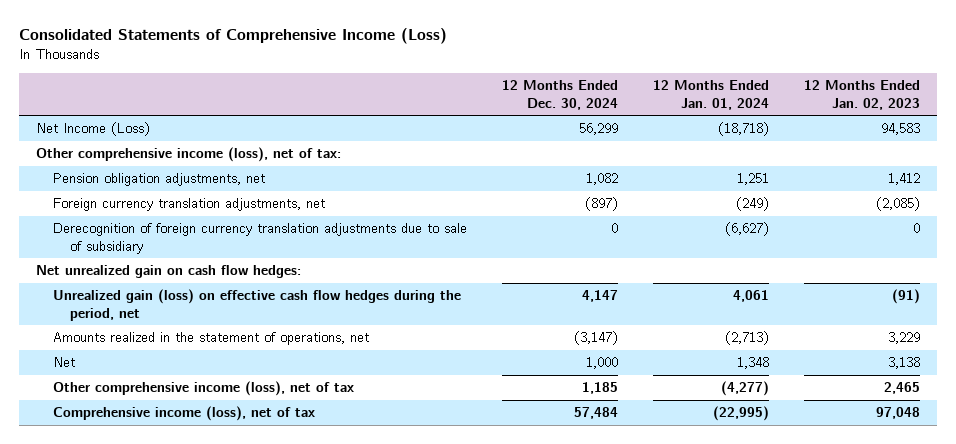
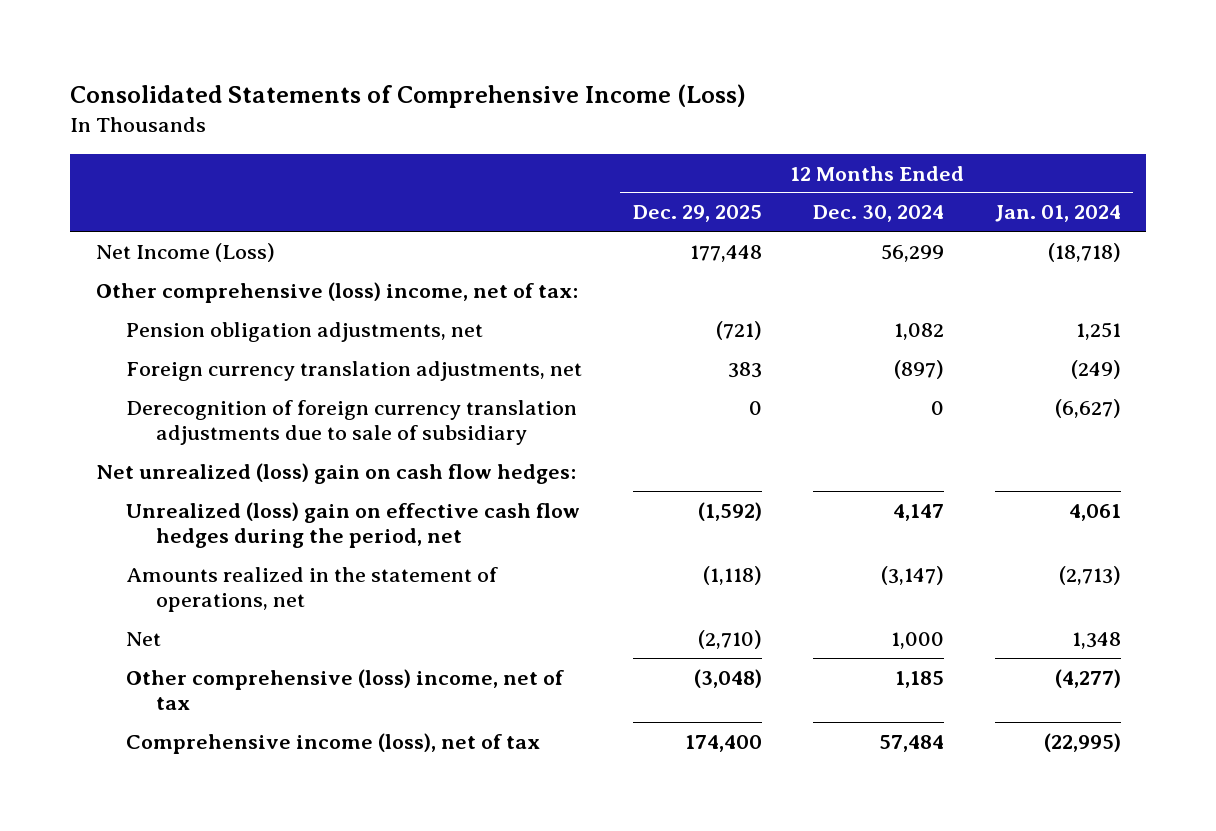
- | 12 Months Ended Dec. 30, 2024 | 12 Months Ended Jan. 01, 2024 | 12 Months Ended Jan. 02, 2023
+ | 12 Months Ended Dec. 29, 2025 | 12 Months Ended Dec. 30, 2024 | 12 Months Ended Jan. 01, 2024
- Other comprehensive income (loss), net of tax:
+ Other comprehensive (loss) income, net of tax:
- Net unrealized gain on cash flow hedges:
- Unrealized gain (loss) on effective cash flow hedges during the period, net | 4,147 | 4,061 | (91)
+ Net unrealized (loss) gain on cash flow hedges:
+ Unrealized (loss) gain on effective cash flow hedges during the period, net | (1,592) | 4,147 | 4,061
- Other comprehensive income (loss), net of tax | 1,185 | (4,277) | 2,465
+ Other comprehensive (loss) income, net of tax | (3,048) | 1,185 | (4,277)

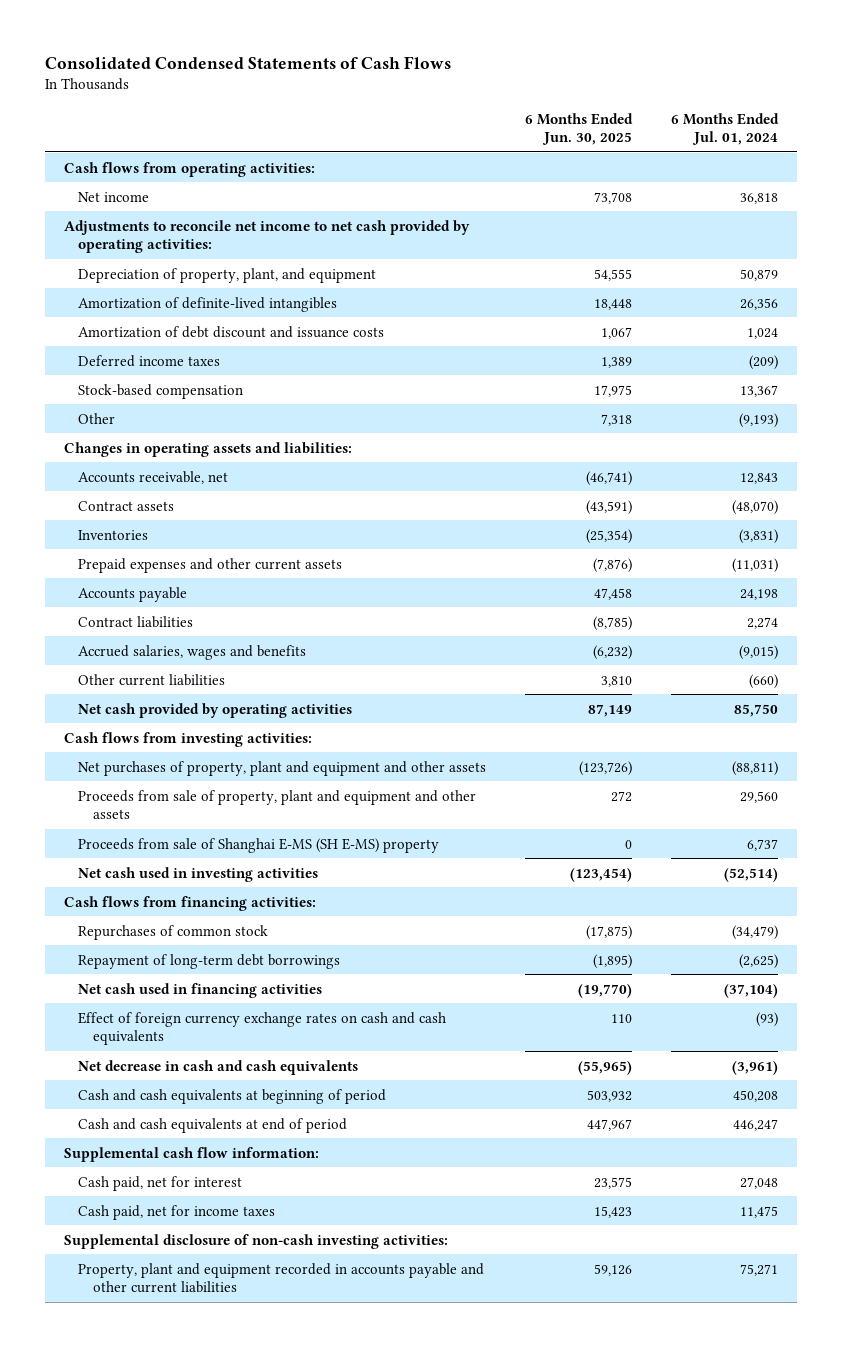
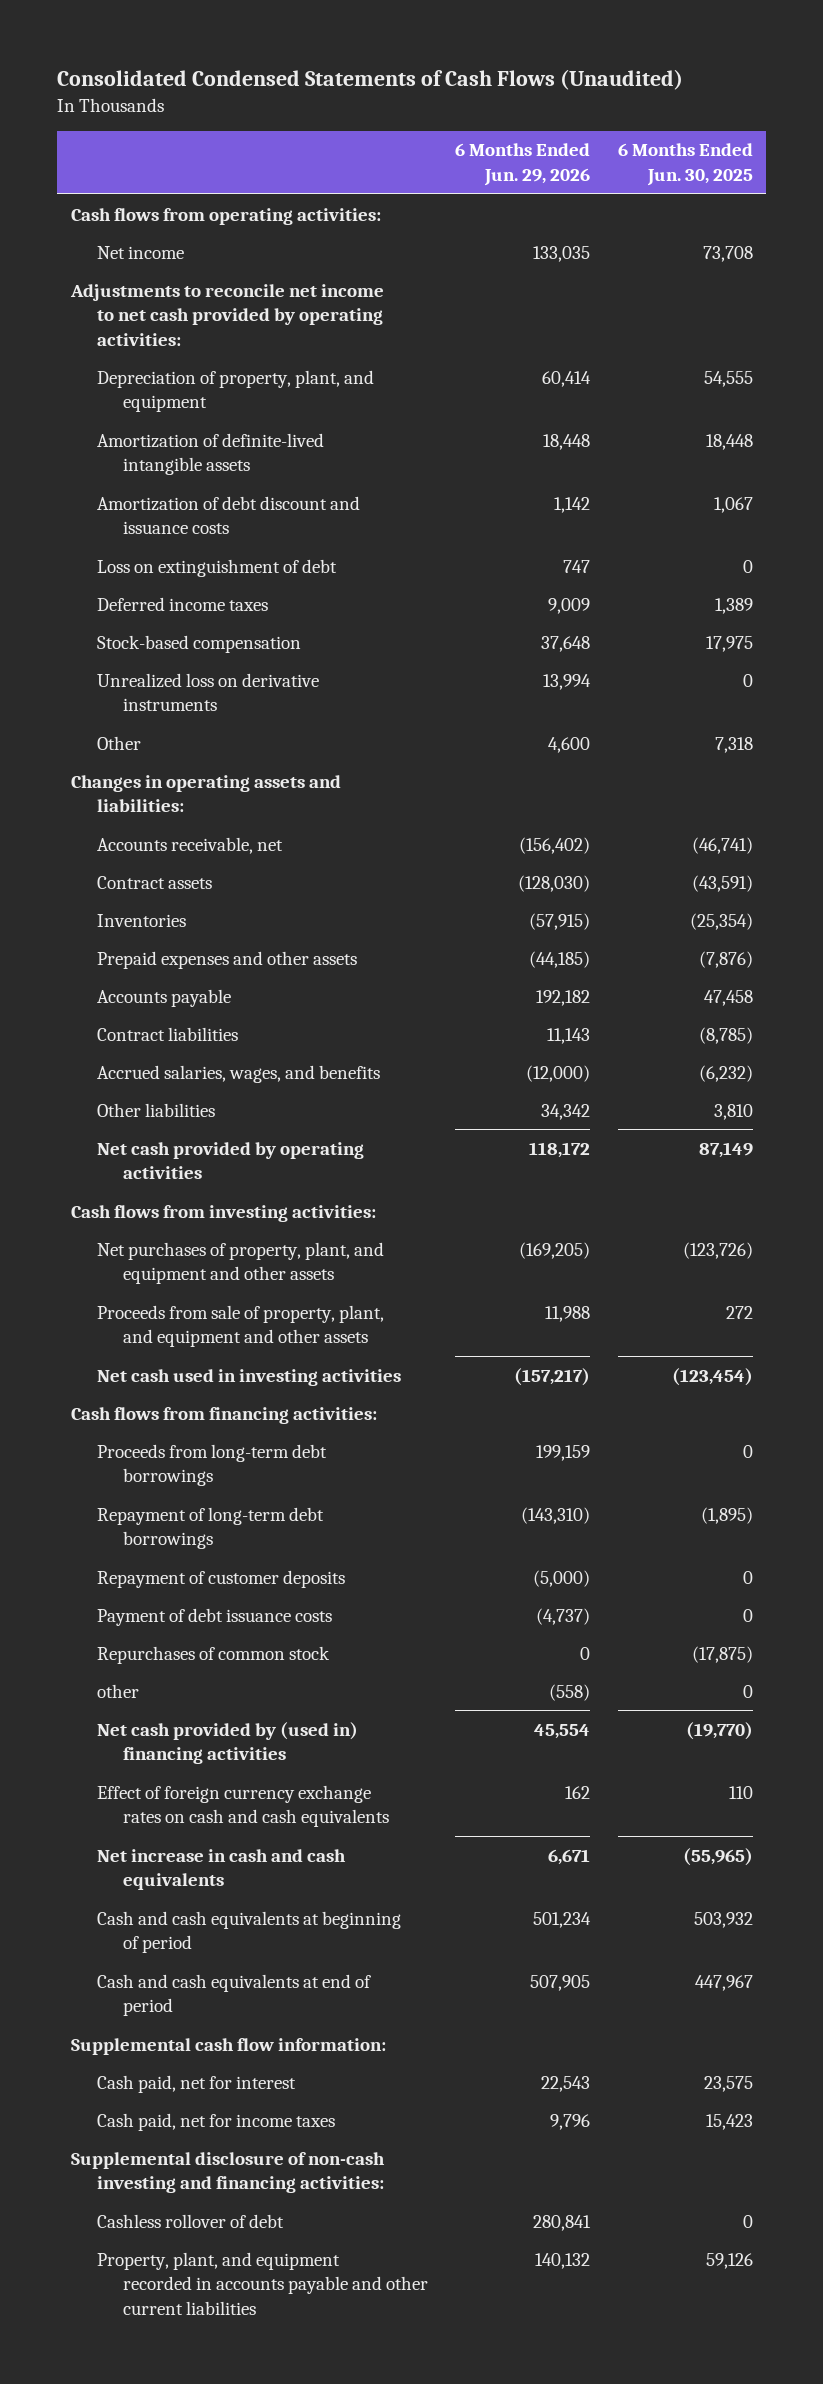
- Consolidated Condensed Statements of Cash Flows
+ Consolidated Condensed Statements of Cash Flows (Unaudited)
- | 6 Months Ended Jun. 30, 2025 | 6 Months Ended Jul. 01, 2024
+ | 6 Months Ended Jun. 29, 2026 | 6 Months Ended Jun. 30, 2025
- Amortization of definite-lived intangibles | 18,448 | 26,356
+ Amortization of definite-lived intangible assets | 18,448 | 18,448
+ Loss on extinguishment of debt | 747 | 0
+ Unrealized loss on derivative instruments | 13,994 | 0
- Prepaid expenses and other current assets | (7,876) | (11,031)
+ Prepaid expenses and other assets | (44,185) | (7,876)
- Accrued salaries, wages and benefits | (6,232) | (9,015)
- Other current liabilities | 3,810 | (660)
+ Accrued salaries, wages, and benefits | (12,000) | (6,232)
+ Other liabilities | 34,342 | 3,810
- Net purchases of property, plant and equipment and other assets | (123,726) | (88,811)
- Proceeds from sale of property, plant and equipment and other assets | 272 | 29,560
- Proceeds from sale of Shanghai E-MS (SH E-MS) property | 0 | 6,737
+ Net purchases of property, plant, and equipment and other assets | (169,205) | (123,726)
+ Proceeds from sale of property, plant, and equipment and other assets | 11,988 | 272
+ Proceeds from long-term debt borrowings | 199,159 | 0
- Net cash used in financing activities | (19,770) | (37,104)
+ Repayment of customer deposits | (5,000) | 0
+ Payment of debt issuance costs | (4,737) | 0
moved down: Repurchases of common stock | 0 | (17,875)
+ other | (558) | 0
+ Net cash provided by (used in) financing activities | 45,554 | (19,770)
- Net decrease in cash and cash equivalents | (55,965) | (3,961)
+ Net increase in cash and cash equivalents | 6,671 | (55,965)
- Supplemental disclosure of non-cash investing activities:
- Property, plant and equipment recorded in accounts payable and other current liabilities | 59,126 | 75,271
+ Supplemental disclosure of non-cash investing and financing activities:
+ Cashless rollover of debt | 280,841 | 0
+ Property, plant, and equipment recorded in accounts payable and other current liabilities | 140,132 | 59,126

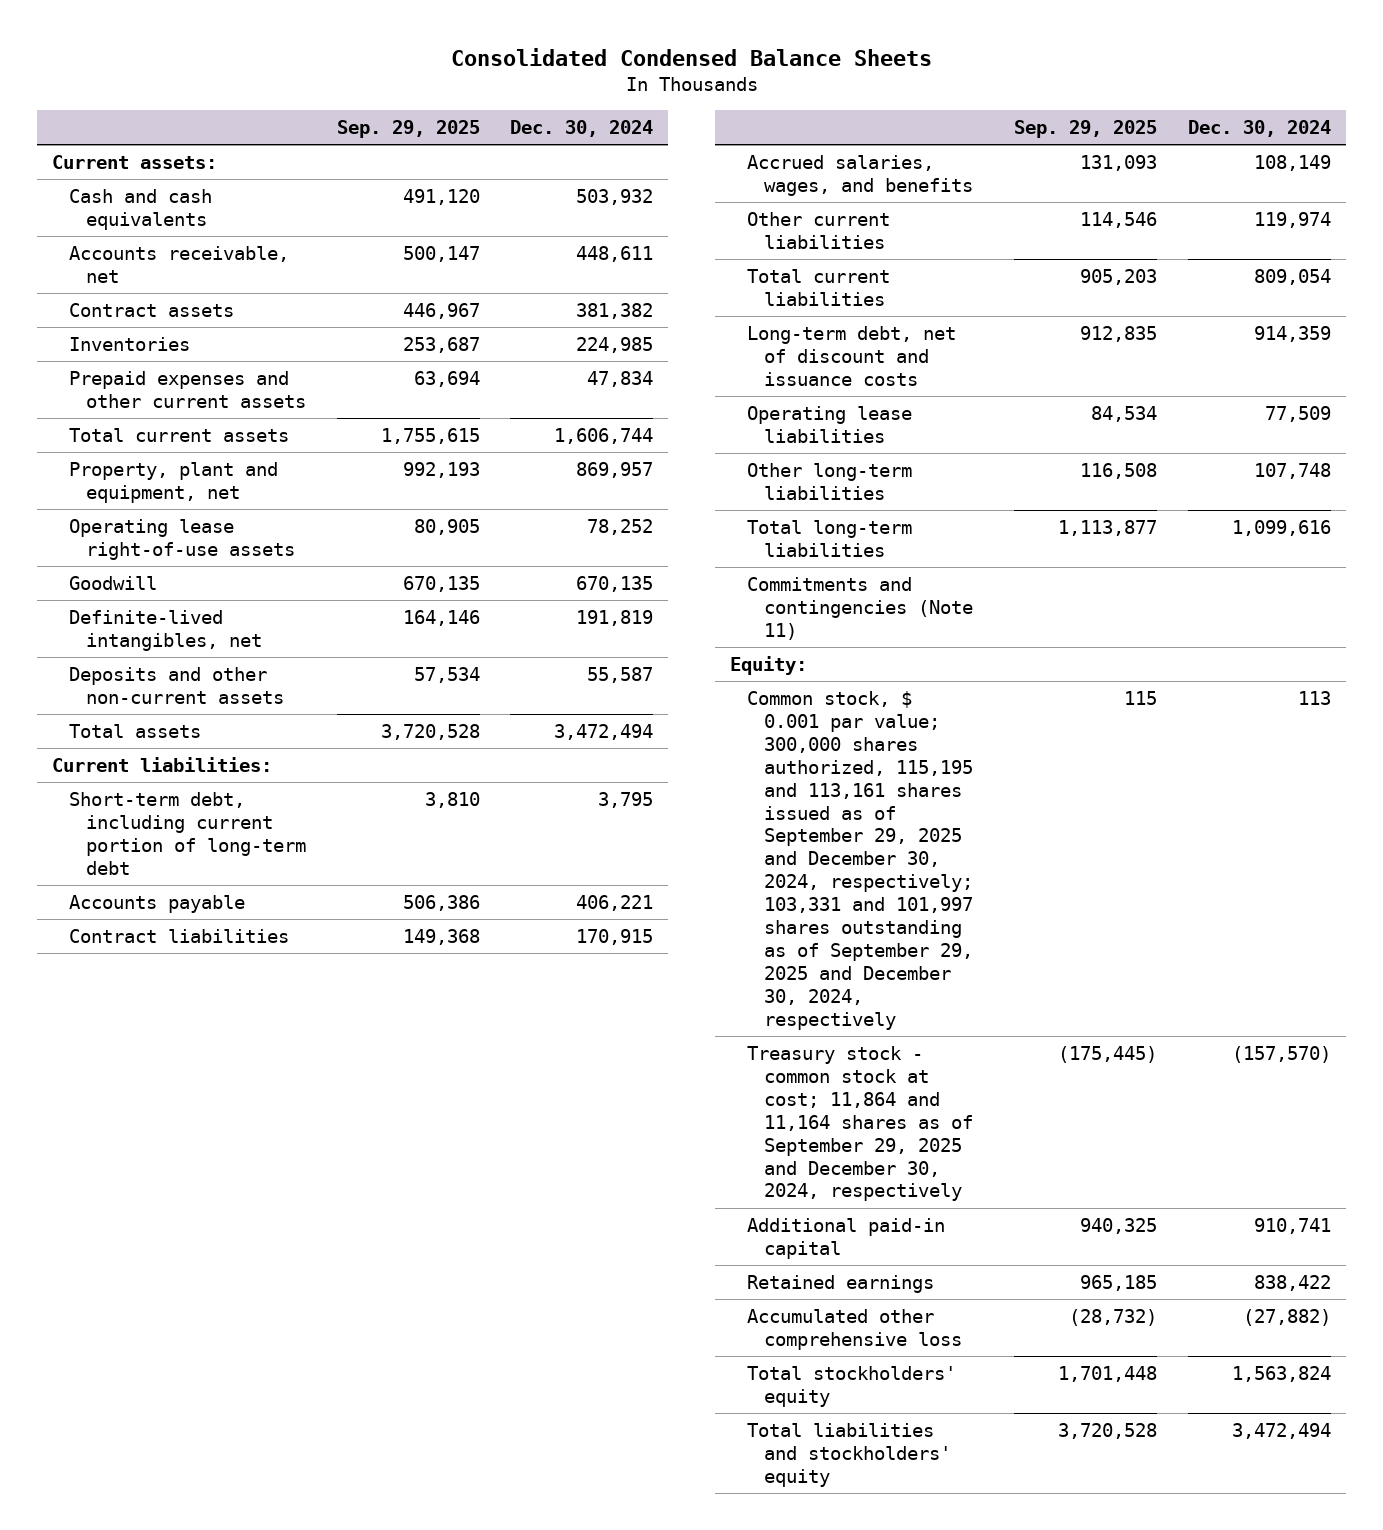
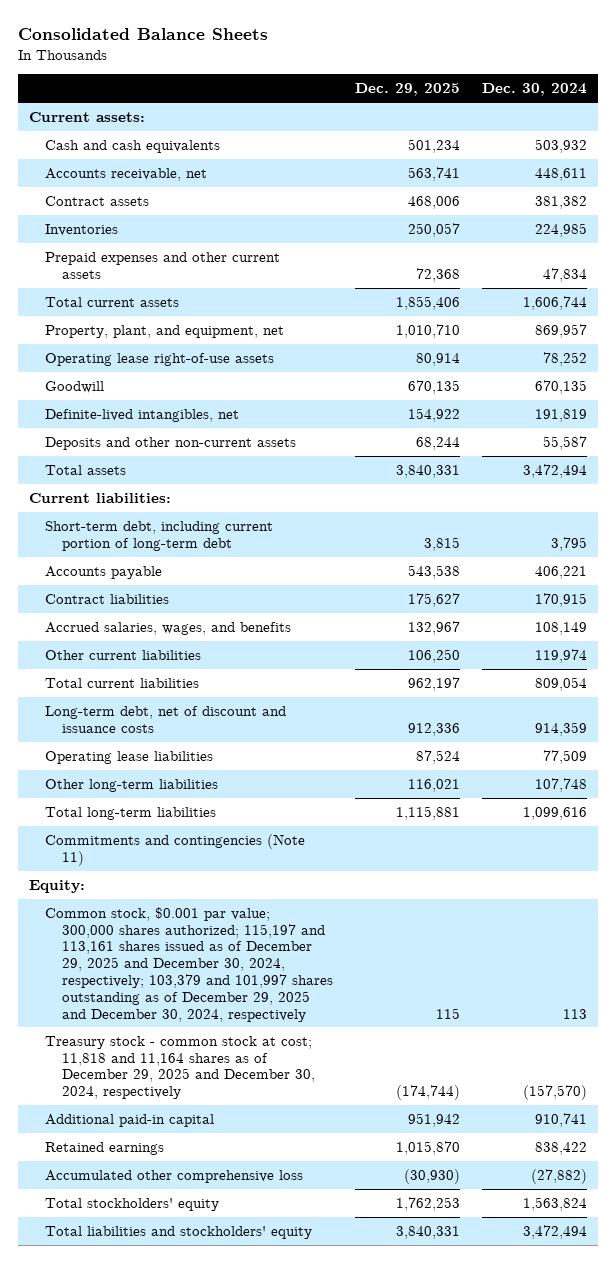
- Consolidated Condensed Balance Sheets
+ Consolidated Balance Sheets
- | Sep. 29, 2025 | Dec. 30, 2024
+ | Dec. 29, 2025 | Dec. 30, 2024
- Property, plant and equipment, net | 992,193 | 869,957
+ Property, plant, and equipment, net | 1,010,710 | 869,957
- Common stock, $ 0.001 par value; 300,000 shares authorized, 115,195 and 113,161 shares issued as of September 29, 2025 and December 30, 2024, respectively; 103,331 and 101,997 shares outstanding as of September 29, 2025 and December 30, 2024, respectively | 115 | 113
- Treasury stock - common stock at cost; 11,864 and 11,164 shares as of September 29, 2025 and December 30, 2024, respectively | (175,445) | (157,570)
+ Common stock, $0.001 par value; 300,000 shares authorized; 115,197 and 113,161 shares issued as of December 29, 2025 and December 30, 2024, respectively; 103,379 and 101,997 shares outstanding as of December 29, 2025 and December 30, 2024, respectively | 115 | 113
+ Treasury stock - common stock at cost; 11,818 and 11,164 shares as of December 29, 2025 and December 30, 2024, respectively | (174,744) | (157,570)

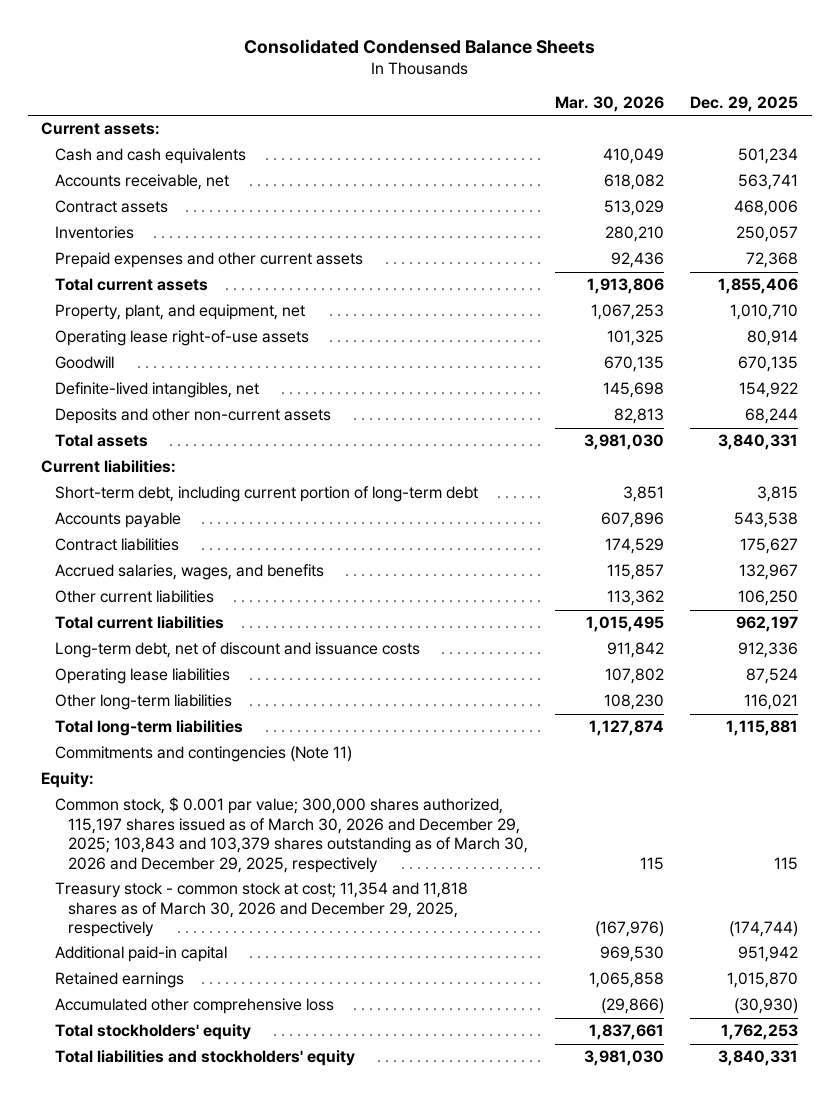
- Consolidated Balance Sheets
+ Consolidated Condensed Balance Sheets
- | Dec. 29, 2025 | Dec. 30, 2024
+ | Mar. 30, 2026 | Dec. 29, 2025
- Common stock, $0.001 par value; 300,000 shares authorized; 115,197 and 113,161 shares issued as of December 29, 2025 and December 30, 2024, respectively; 103,379 and 101,997 shares outstanding as of December 29, 2025 and December 30, 2024, respectively | 115 | 113
- Treasury stock - common stock at cost; 11,818 and 11,164 shares as of December 29, 2025 and December 30, 2024, respectively | (174,744) | (157,570)
+ Common stock, $ 0.001 par value; 300,000 shares authorized, 115,197 shares issued as of March 30, 2026 and December 29, 2025; 103,843 and 103,379 shares outstanding as of March 30, 2026 and December 29, 2025, respectively | 115 | 115
+ Treasury stock - common stock at cost; 11,354 and 11,818 shares as of March 30, 2026 and December 29, 2025, respectively | (167,976) | (174,744)

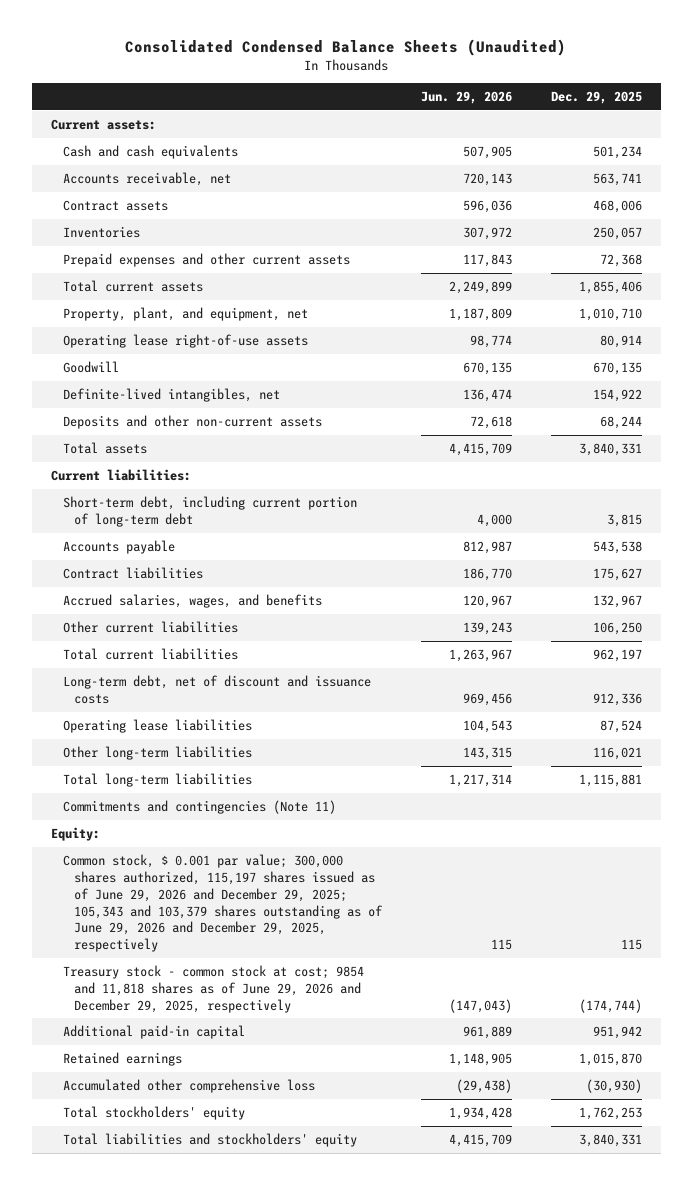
- Consolidated Condensed Balance Sheets
+ Consolidated Condensed Balance Sheets (Unaudited)
- | Mar. 30, 2026 | Dec. 29, 2025
+ | Jun. 29, 2026 | Dec. 29, 2025
- Common stock, $ 0.001 par value; 300,000 shares authorized, 115,197 shares issued as of March 30, 2026 and December 29, 2025; 103,843 and 103,379 shares outstanding as of March 30, 2026 and December 29, 2025, respectively | 115 | 115
- Treasury stock - common stock at cost; 11,354 and 11,818 shares as of March 30, 2026 and December 29, 2025, respectively | (167,976) | (174,744)
+ Common stock, $ 0.001 par value; 300,000 shares authorized, 115,197 shares issued as of June 29, 2026 and December 29, 2025; 105,343 and 103,379 shares outstanding as of June 29, 2026 and December 29, 2025, respectively | 115 | 115
+ Treasury stock - common stock at cost; 9854 and 11,818 shares as of June 29, 2026 and December 29, 2025, respectively | (147,043) | (174,744)

